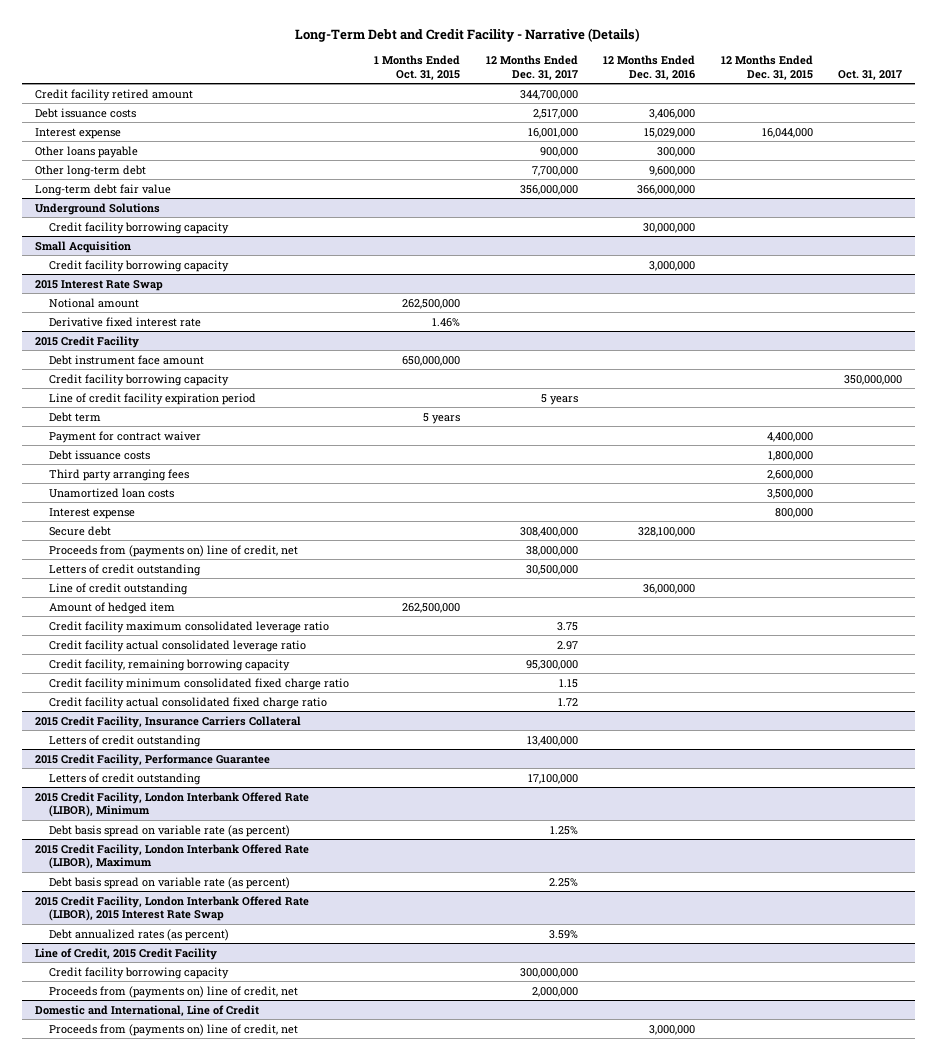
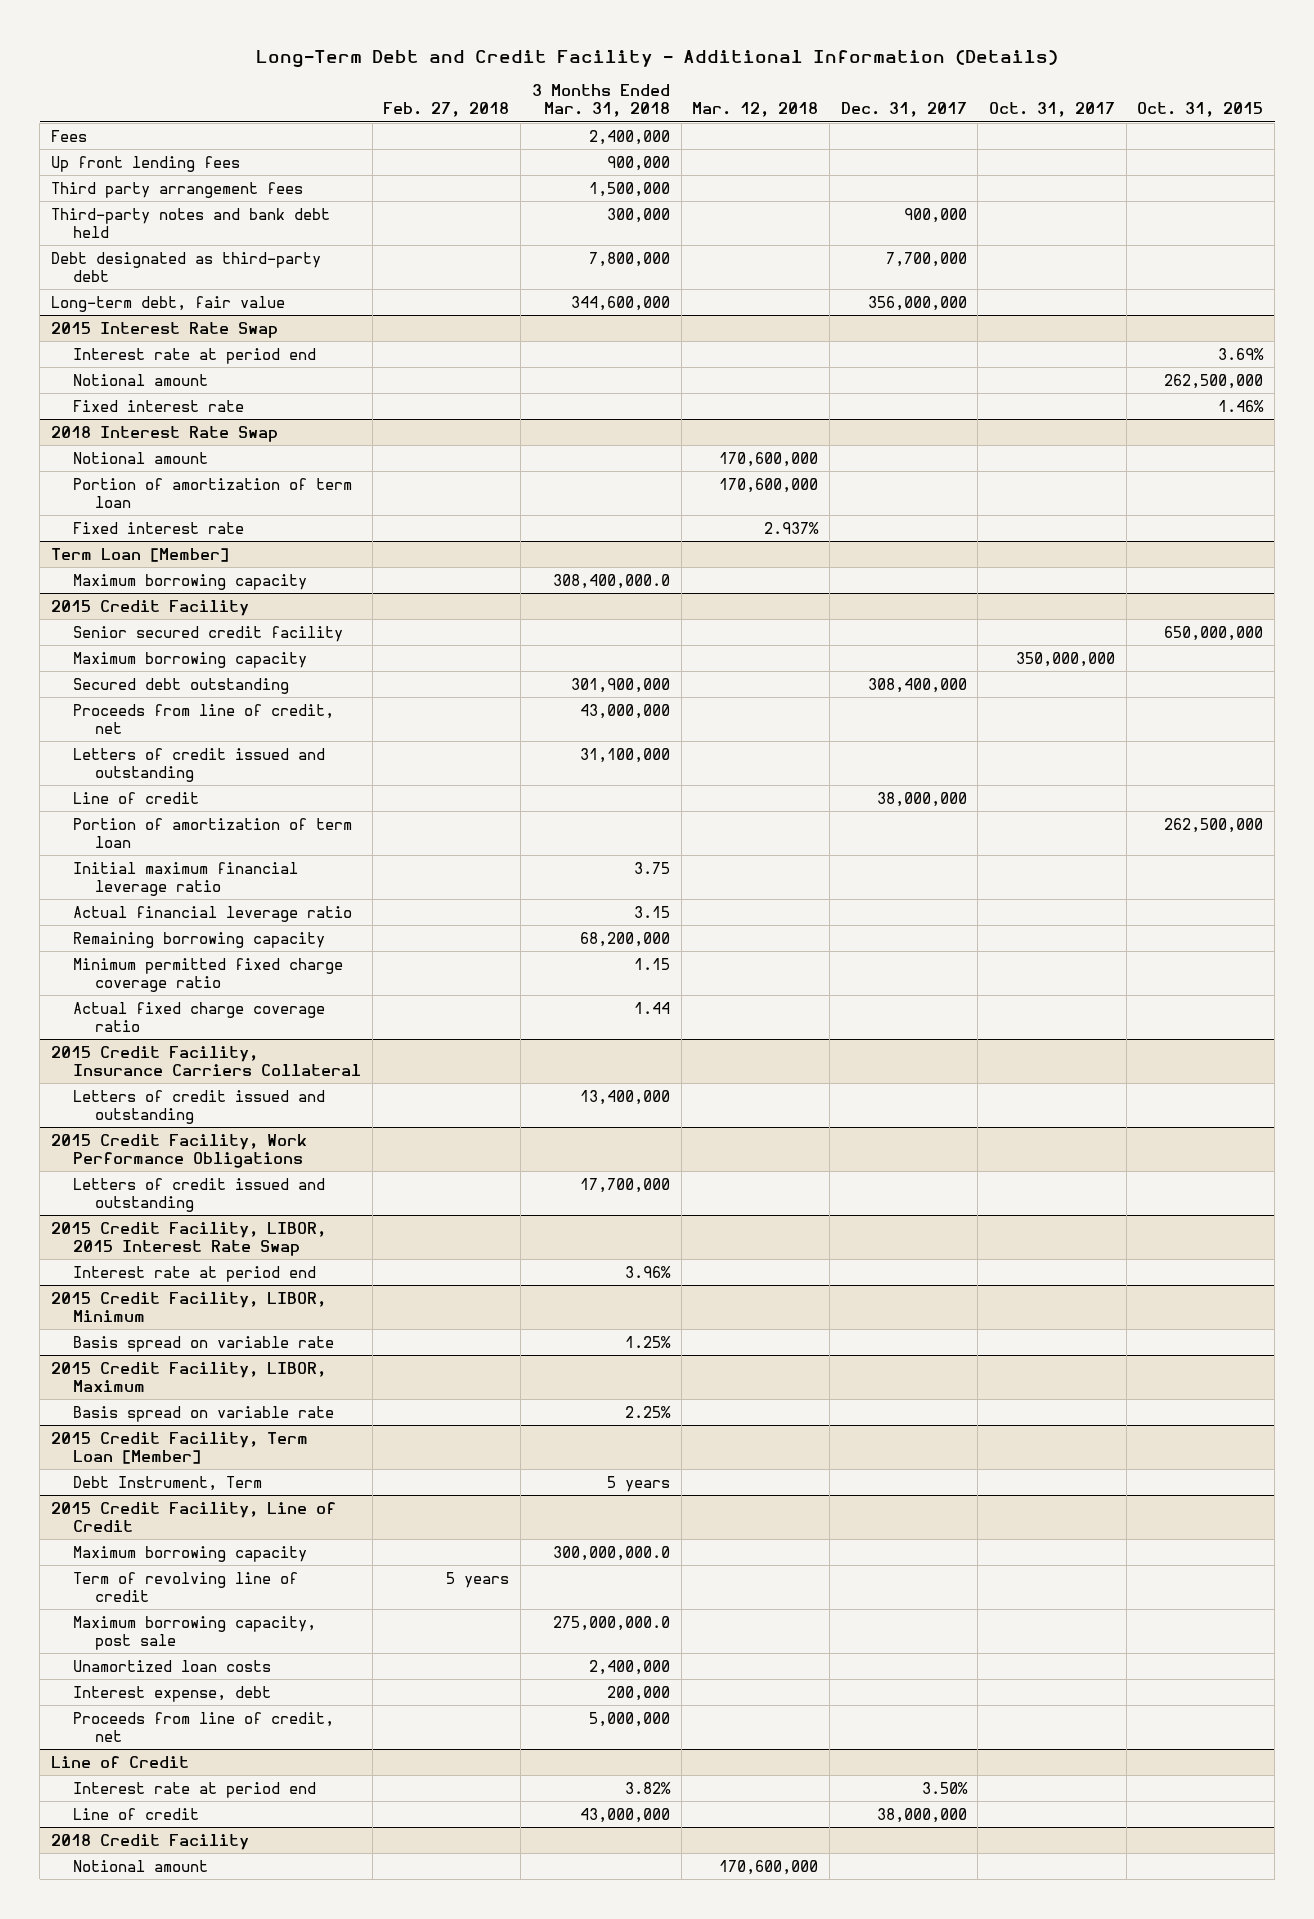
- Long-Term Debt and Credit Facility - Narrative (Details)
+ Long-Term Debt and Credit Facility - Additional Information (Details)
- | 1 Months Ended Oct. 31, 2015 | 12 Months Ended Dec. 31, 2017 | 12 Months Ended Dec. 31, 2016 | 12 Months Ended Dec. 31, 2015 | Oct. 31, 2017
+ | Feb. 27, 2018 | 3 Months Ended Mar. 31, 2018 | Mar. 12, 2018 | Dec. 31, 2017 | Oct. 31, 2017 | Oct. 31, 2015
- Credit facility retired amount | | 344,700,000 | | |
- Debt issuance costs | | 2,517,000 | 3,406,000 | |
- Interest expense | | 16,001,000 | 15,029,000 | 16,044,000 |
- Other loans payable | | 900,000 | 300,000 | |
- Other long-term debt | | 7,700,000 | 9,600,000 | |
- Long-term debt fair value | | 356,000,000 | 366,000,000 | |
- Underground Solutions
- Credit facility borrowing capacity | | | 30,000,000 | |
- Small Acquisition
- Credit facility borrowing capacity | | | 3,000,000 | |
+ Fees | | 2,400,000 | | | |
+ Up front lending fees | | 900,000 | | | |
+ Third party arrangement fees | | 1,500,000 | | | |
+ Third-party notes and bank debt held | | 300,000 | | 900,000 | |
+ Debt designated as third-party debt | | 7,800,000 | | 7,700,000 | |
+ Long-term debt, fair value | | 344,600,000 | | 356,000,000 | |
@ 2015 Interest Rate Swap
+ Interest rate at period end | | | | | | 3.69%
- Derivative fixed interest rate | 1.46% | | | |
+ Fixed interest rate | | | | | | 1.46%
+ 2018 Interest Rate Swap
+ Notional amount | | | 170,600,000 | | |
+ Portion of amortization of term loan | | | 170,600,000 | | |
+ Fixed interest rate | | | 2.937% | | |
+ Term Loan [Member]
+ Maximum borrowing capacity | | 308,400,000.0 | | | |
@ 2015 Credit Facility
- Debt instrument face amount | 650,000,000 | | | |
- Credit facility borrowing capacity | | | | | 350,000,000
- Line of credit facility expiration period | | 5 years | | |
- Debt term | 5 years | | | |
- Payment for contract waiver | | | | 4,400,000 |
- Debt issuance costs | | | | 1,800,000 |
- Third party arranging fees | | | | 2,600,000 |
- Unamortized loan costs | | | | 3,500,000 |
- Interest expense | | | | 800,000 |
- Secure debt | | 308,400,000 | 328,100,000 | |
- Proceeds from (payments on) line of credit, net | | 38,000,000 | | |
- Letters of credit outstanding | | 30,500,000 | | |
- Line of credit outstanding | | | 36,000,000 | |
- Amount of hedged item | 262,500,000 | | | |
- Credit facility maximum consolidated leverage ratio | | 3.75 | | |
- Credit facility actual consolidated leverage ratio | | 2.97 | | |
- Credit facility, remaining borrowing capacity | | 95,300,000 | | |
- Credit facility minimum consolidated fixed charge ratio | | 1.15 | | |
- Credit facility actual consolidated fixed charge ratio | | 1.72 | | |
+ Senior secured credit facility | | | | | | 650,000,000
+ Maximum borrowing capacity | | | | | 350,000,000 |
+ Secured debt outstanding | | 301,900,000 | | 308,400,000 | |
+ Proceeds from line of credit, net | | 43,000,000 | | | |
+ Letters of credit issued and outstanding | | 31,100,000 | | | |
+ Line of credit | | | | 38,000,000 | |
+ Portion of amortization of term loan | | | | | | 262,500,000
+ Initial maximum financial leverage ratio | | 3.75 | | | |
+ Actual financial leverage ratio | | 3.15 | | | |
+ Remaining borrowing capacity | | 68,200,000 | | | |
+ Minimum permitted fixed charge coverage ratio | | 1.15 | | | |
+ Actual fixed charge coverage ratio | | 1.44 | | | |
@ 2015 Credit Facility, Insurance Carriers Collateral
- Letters of credit outstanding | | 13,400,000 | | |
- 2015 Credit Facility, Performance Guarantee
- Letters of credit outstanding | | 17,100,000 | | |
- 2015 Credit Facility, London Interbank Offered Rate (LIBOR), Minimum
- Debt basis spread on variable rate (as percent) | | 1.25% | | |
- 2015 Credit Facility, London Interbank Offered Rate (LIBOR), Maximum
- Debt basis spread on variable rate (as percent) | | 2.25% | | |
- 2015 Credit Facility, London Interbank Offered Rate (LIBOR), 2015 Interest Rate Swap
- Debt annualized rates (as percent) | | 3.59% | | |
- Line of Credit, 2015 Credit Facility
- Credit facility borrowing capacity | | 300,000,000 | | |
- Proceeds from (payments on) line of credit, net | | 2,000,000 | | |
- Domestic and International, Line of Credit
- Proceeds from (payments on) line of credit, net | | | 3,000,000 | |
@ 2015 Credit Facility, Insurance Carriers Collateral
+ Letters of credit issued and outstanding | | 13,400,000 | | | |
+ 2015 Credit Facility, Work Performance Obligations
+ Letters of credit issued and outstanding | | 17,700,000 | | | |
+ 2015 Credit Facility, LIBOR, 2015 Interest Rate Swap
+ Interest rate at period end | | 3.96% | | | |
+ 2015 Credit Facility, LIBOR, Minimum
+ Basis spread on variable rate | | 1.25% | | | |
+ 2015 Credit Facility, LIBOR, Maximum
+ Basis spread on variable rate | | 2.25% | | | |
+ 2015 Credit Facility, Term Loan [Member]
+ Debt Instrument, Term | | 5 years | | | |
+ 2015 Credit Facility, Line of Credit
+ Maximum borrowing capacity | | 300,000,000.0 | | | |
+ Term of revolving line of credit | 5 years | | | | |
+ Maximum borrowing capacity, post sale | | 275,000,000.0 | | | |
+ Unamortized loan costs | | 2,400,000 | | | |
+ Interest expense, debt | | 200,000 | | | |
+ Proceeds from line of credit, net | | 5,000,000 | | | |
+ Line of Credit
+ Interest rate at period end | | 3.82% | | 3.50% | |
+ Line of credit | | 43,000,000 | | 38,000,000 | |
+ 2018 Credit Facility
+ Notional amount | | | 170,600,000 | | |

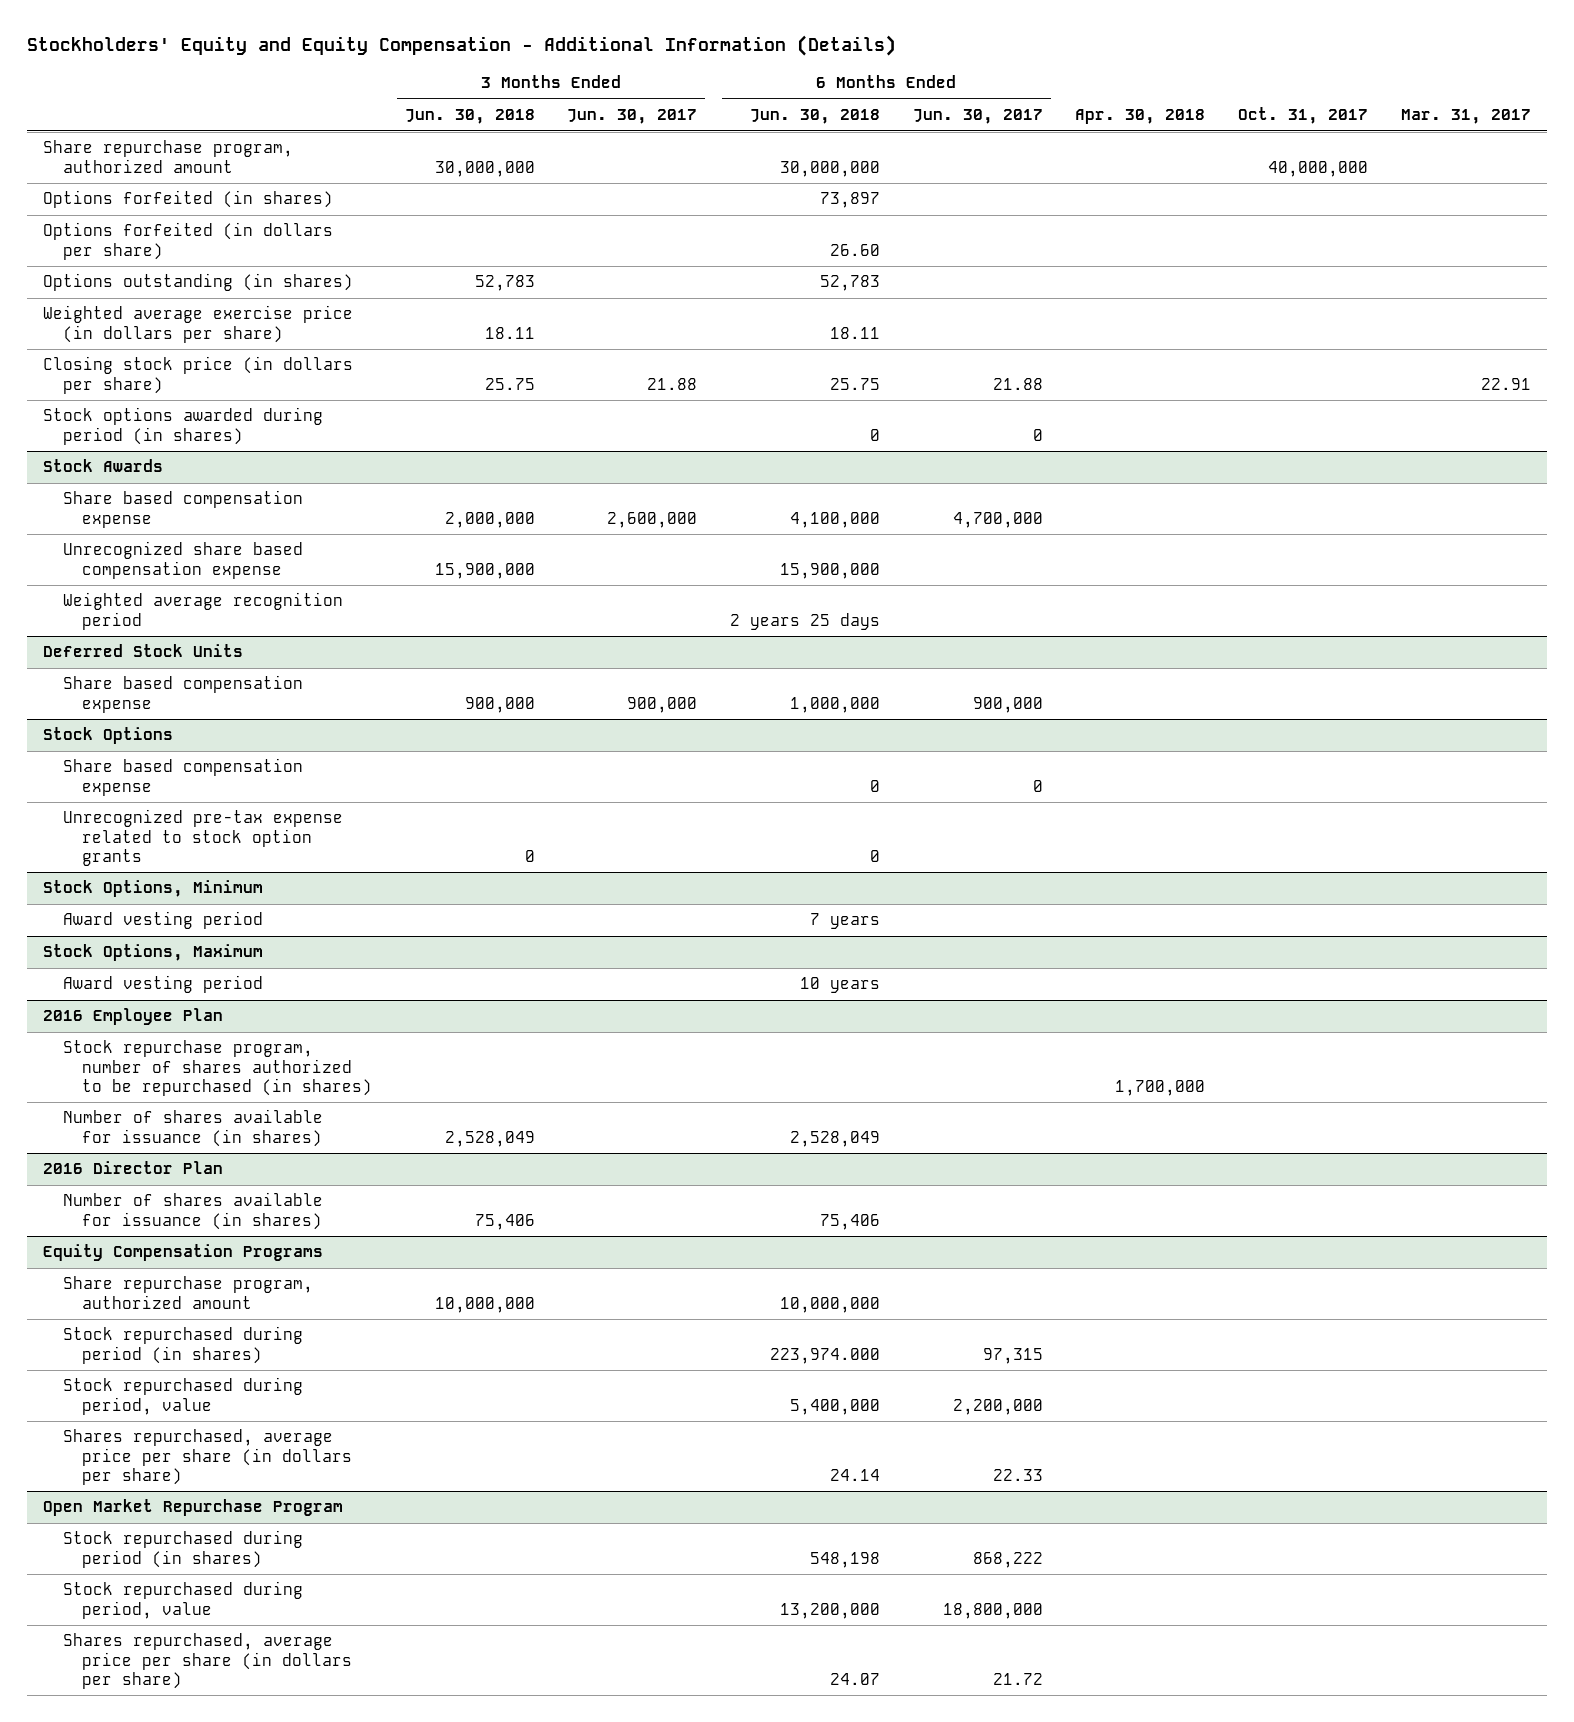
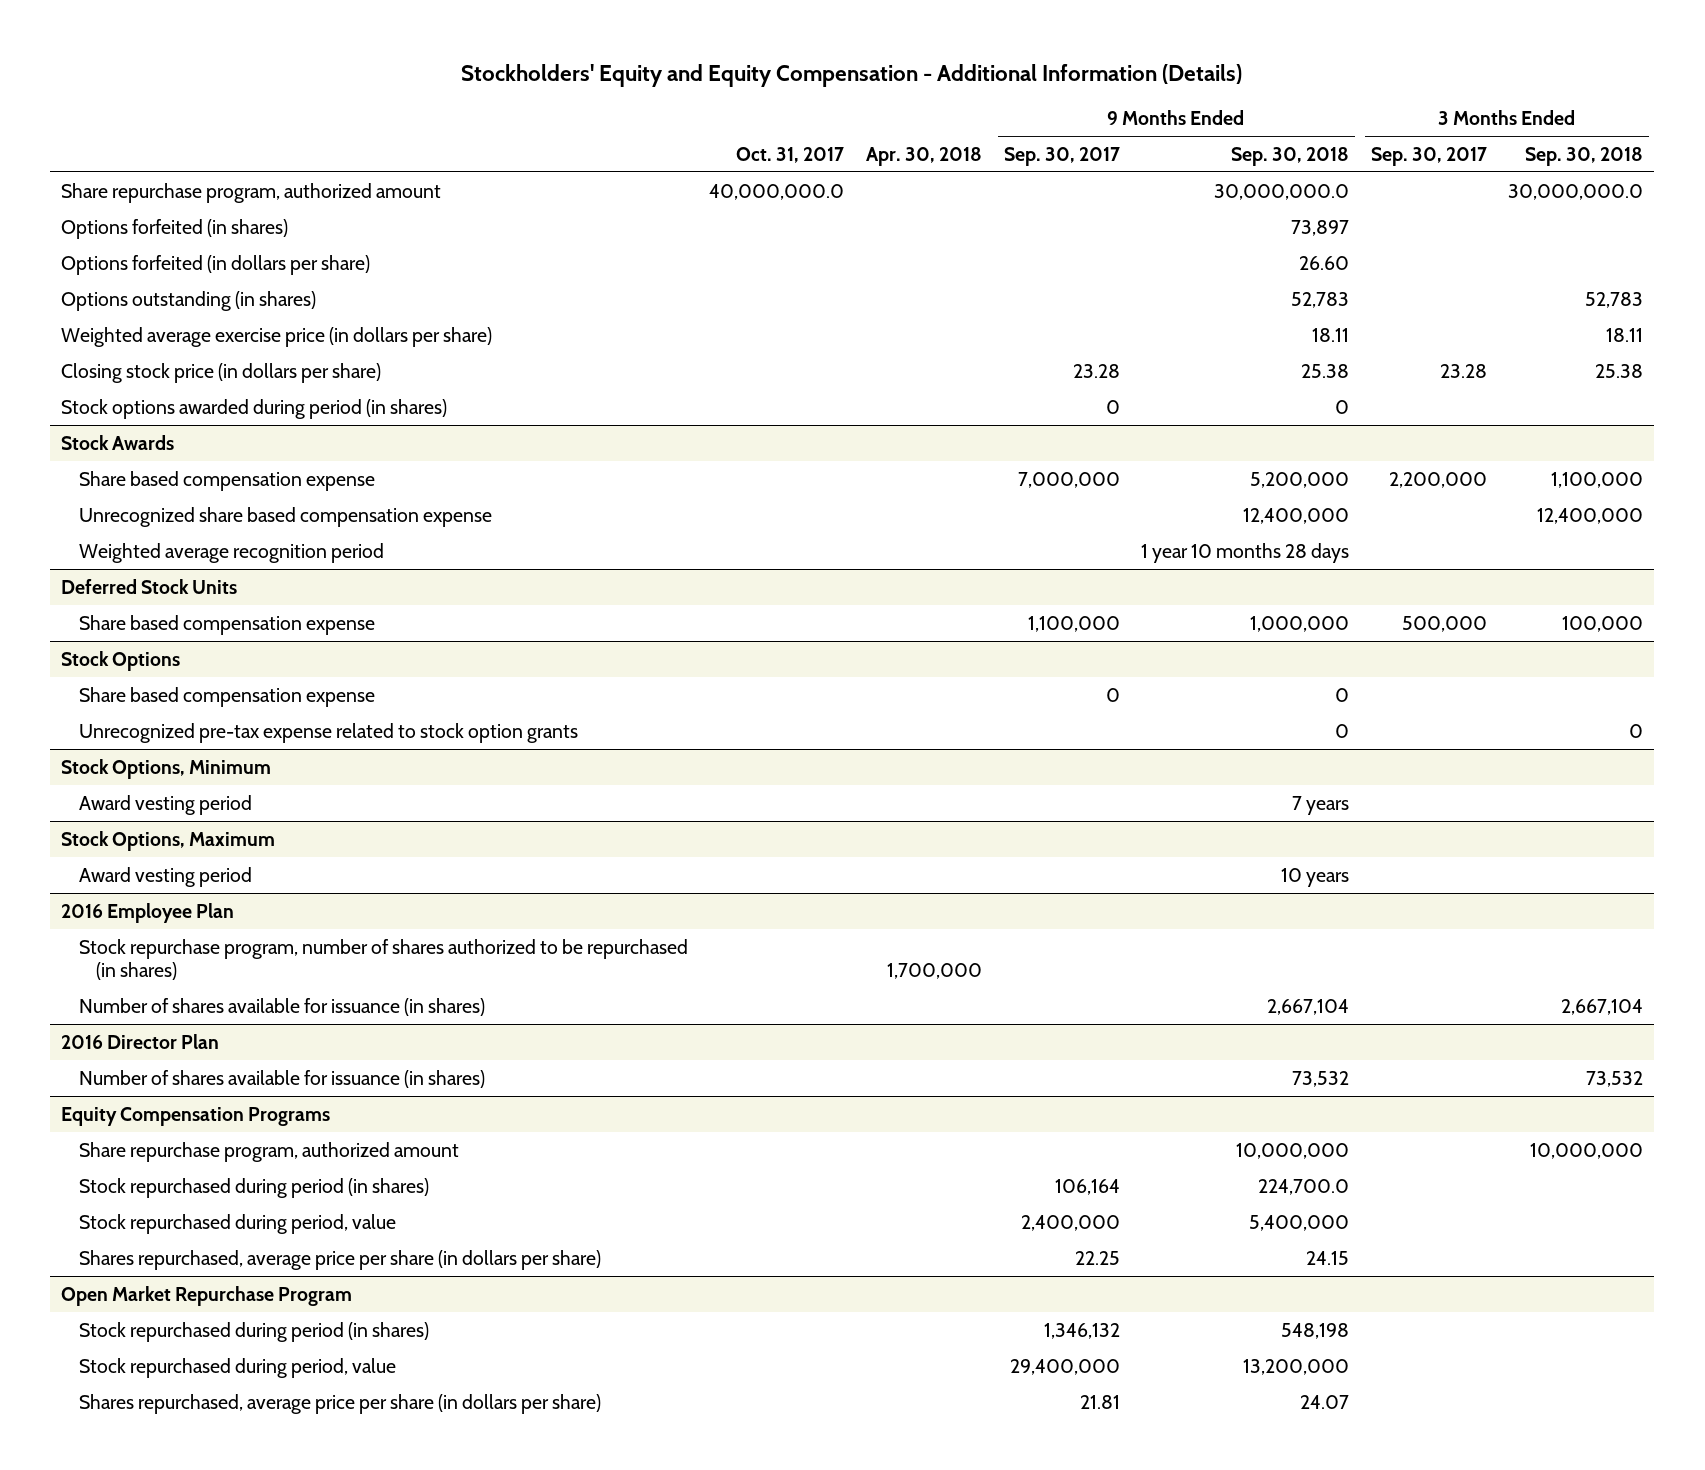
- | 3 Months Ended Jun. 30, 2018 | 3 Months Ended Jun. 30, 2017 | 6 Months Ended Jun. 30, 2018 | 6 Months Ended Jun. 30, 2017 | Apr. 30, 2018 | Oct. 31, 2017 | Mar. 31, 2017
+ | Oct. 31, 2017 | Apr. 30, 2018 | 9 Months Ended Sep. 30, 2017 | 9 Months Ended Sep. 30, 2018 | 3 Months Ended Sep. 30, 2017 | 3 Months Ended Sep. 30, 2018
- Share repurchase program, authorized amount | 30,000,000 | | 30,000,000 | | | 40,000,000 |
+ Share repurchase program, authorized amount | 40,000,000.0 | | | 30,000,000.0 | | 30,000,000.0

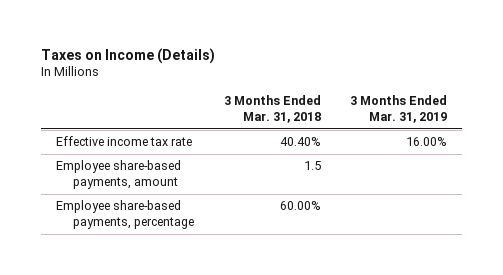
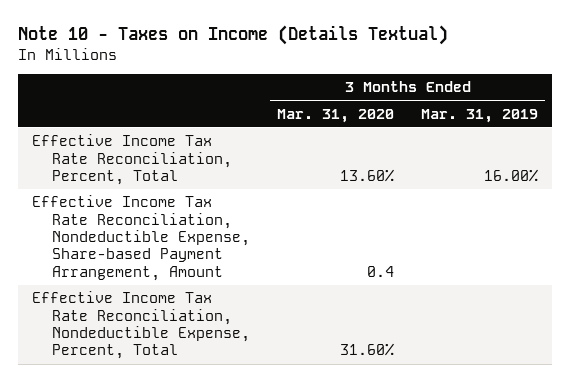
- Taxes on Income (Details)
+ Note 10 - Taxes on Income (Details Textual)
- | 3 Months Ended Mar. 31, 2018 | 3 Months Ended Mar. 31, 2019
+ | 3 Months Ended Mar. 31, 2020 | 3 Months Ended Mar. 31, 2019
- Effective income tax rate | 40.40% | 16.00%
- Employee share-based payments, amount | 1.5 |
- Employee share-based payments, percentage | 60.00% |
+ Effective Income Tax Rate Reconciliation, Percent, Total | 13.60% | 16.00%
+ Effective Income Tax Rate Reconciliation, Nondeductible Expense, Share-based Payment Arrangement, Amount | 0.4 |
+ Effective Income Tax Rate Reconciliation, Nondeductible Expense, Percent, Total | 31.60% |

